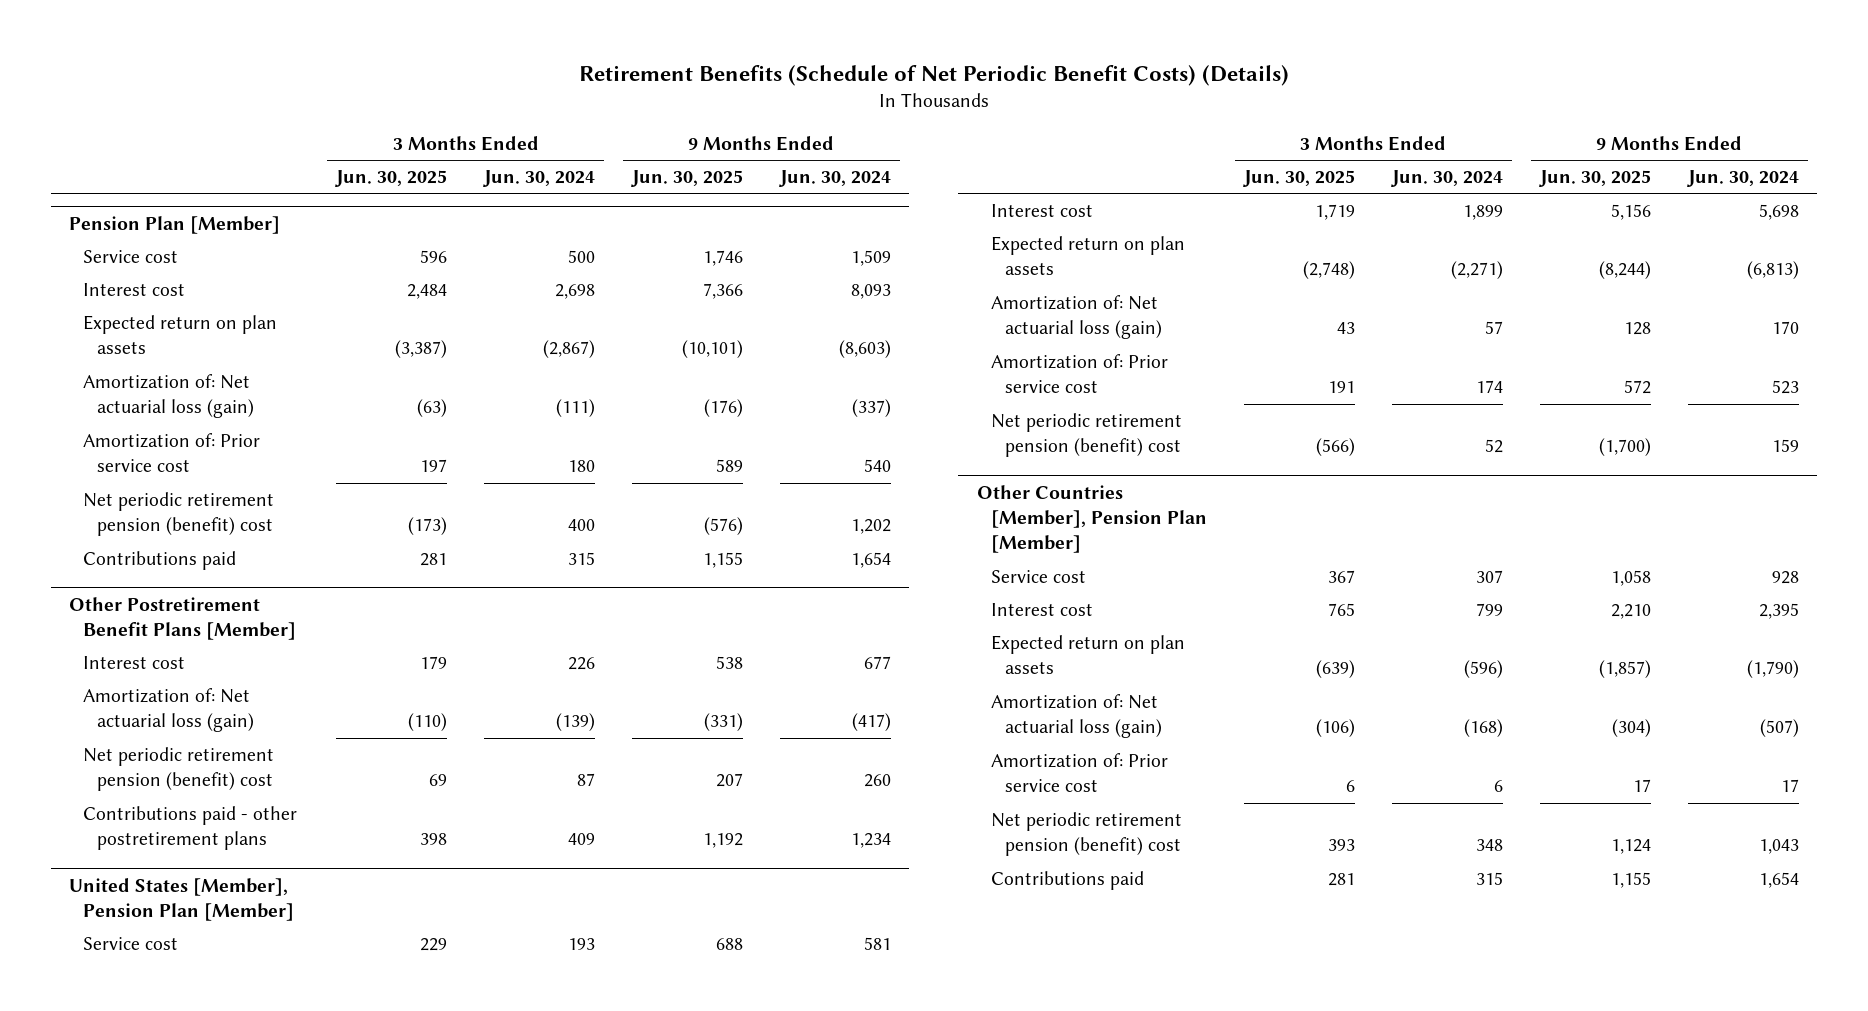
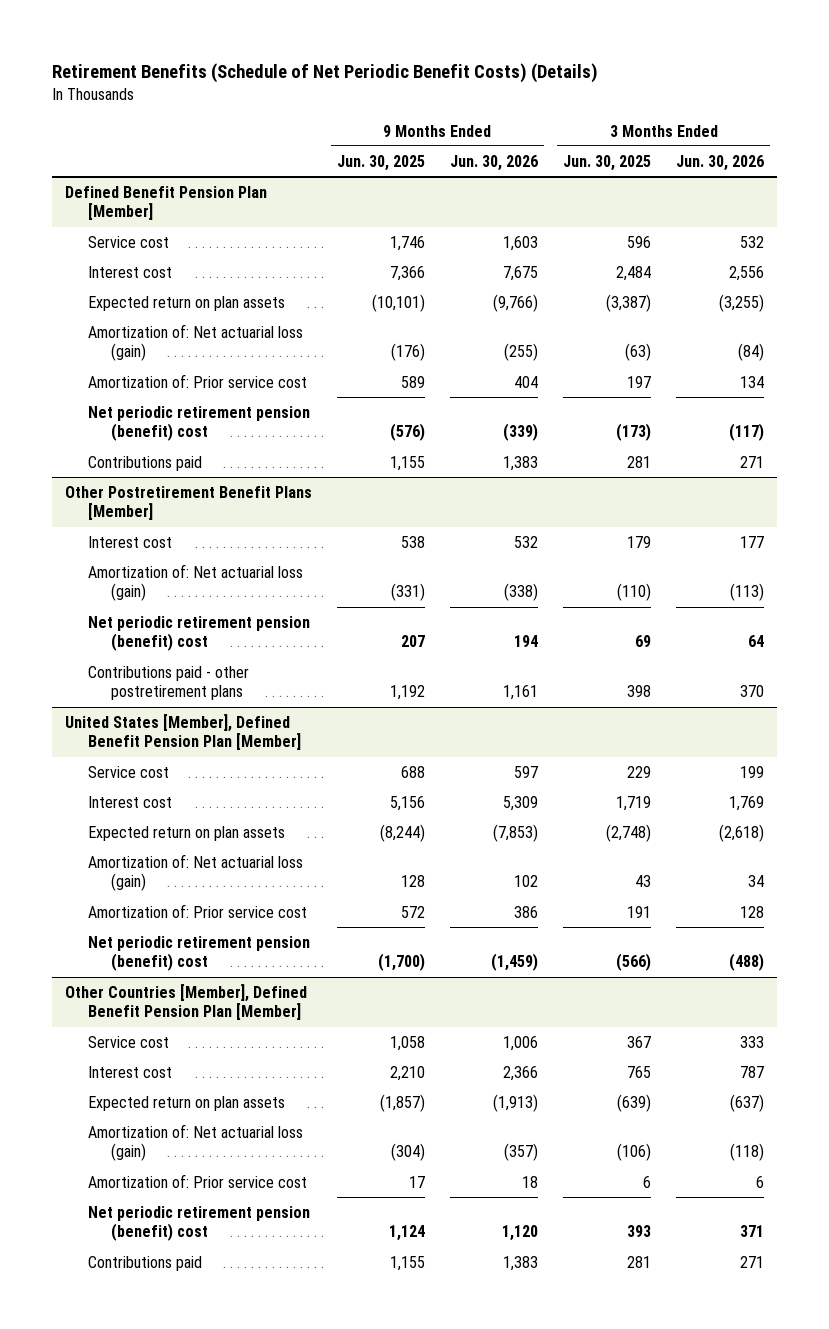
- | 3 Months Ended Jun. 30, 2025 | 3 Months Ended Jun. 30, 2024 | 9 Months Ended Jun. 30, 2025 | 9 Months Ended Jun. 30, 2024
+ | 9 Months Ended Jun. 30, 2025 | 9 Months Ended Jun. 30, 2026 | 3 Months Ended Jun. 30, 2025 | 3 Months Ended Jun. 30, 2026
- Pension Plan [Member]
+ Defined Benefit Pension Plan [Member]
- United States [Member], Pension Plan [Member]
+ United States [Member], Defined Benefit Pension Plan [Member]
- Other Countries [Member], Pension Plan [Member]
+ Other Countries [Member], Defined Benefit Pension Plan [Member]

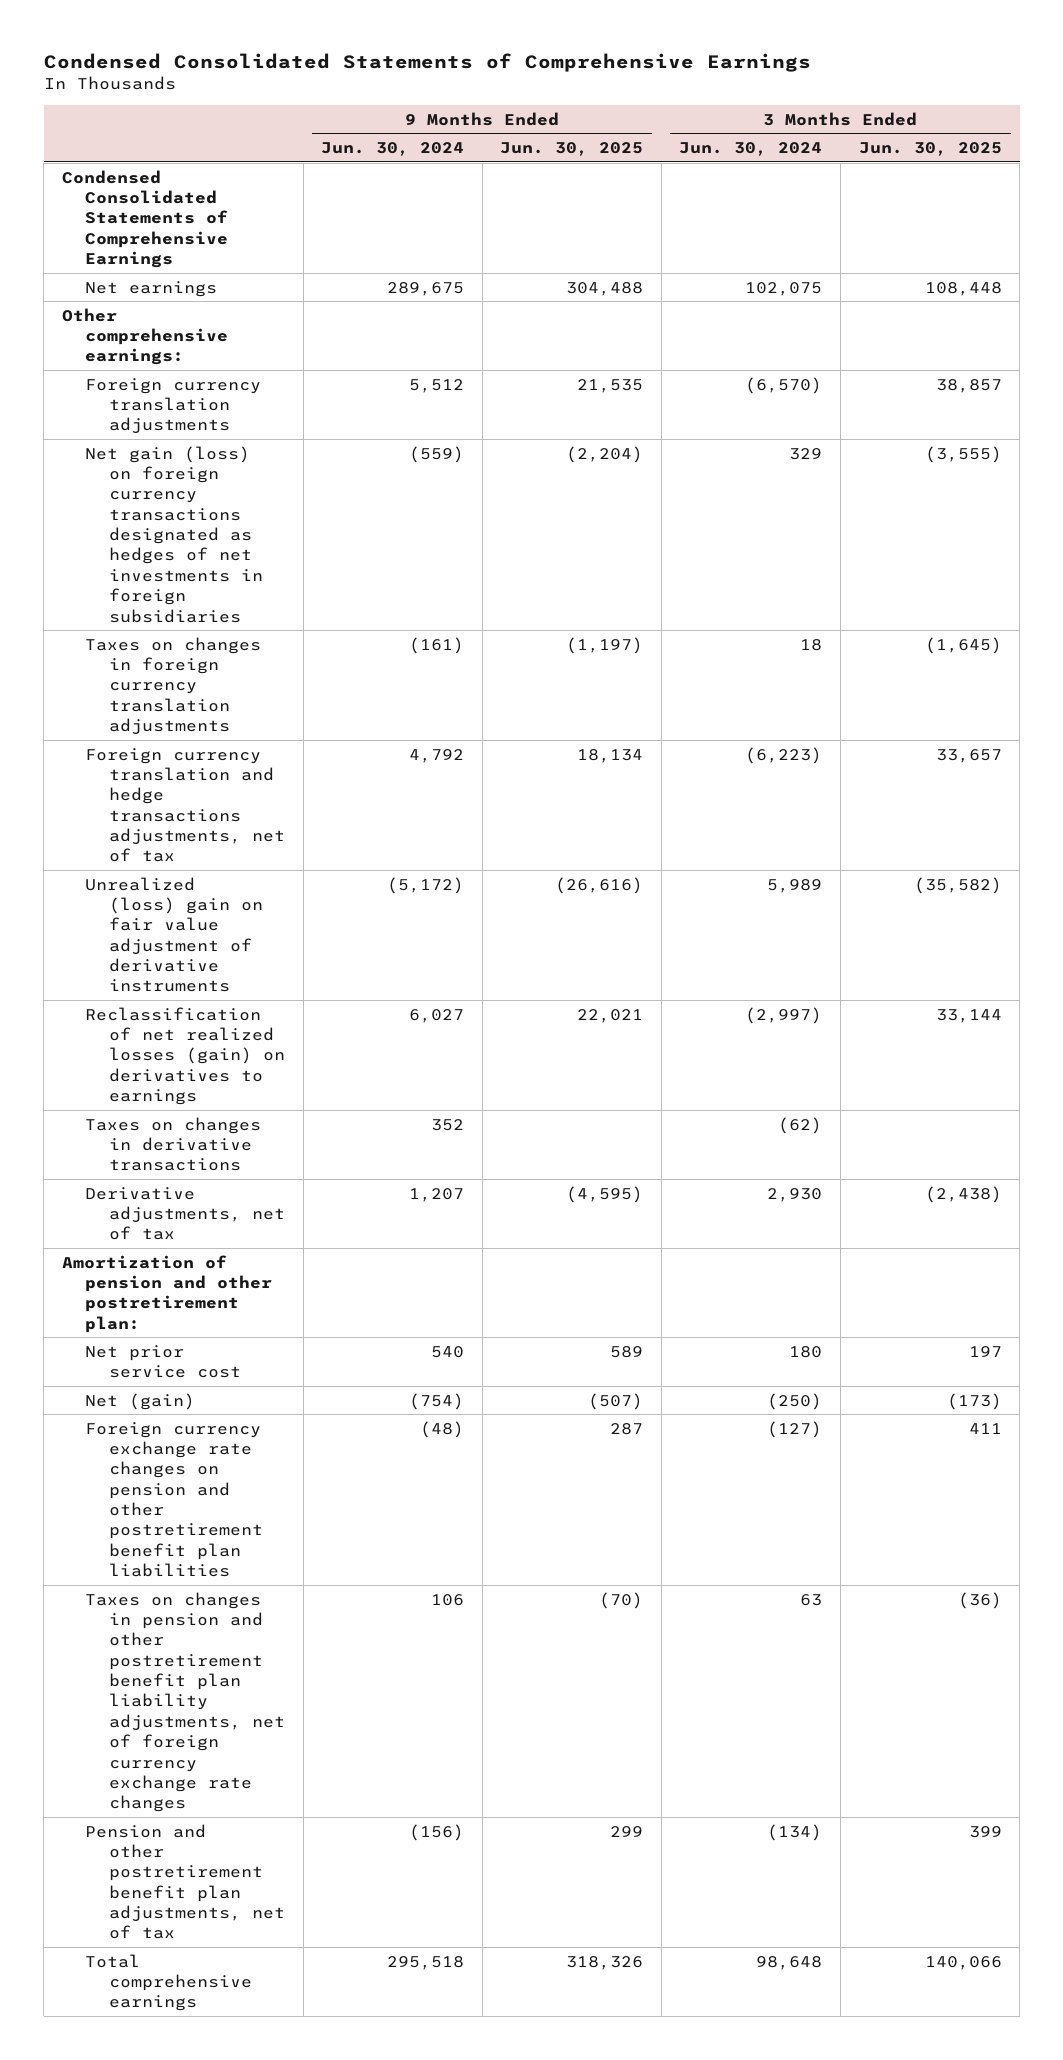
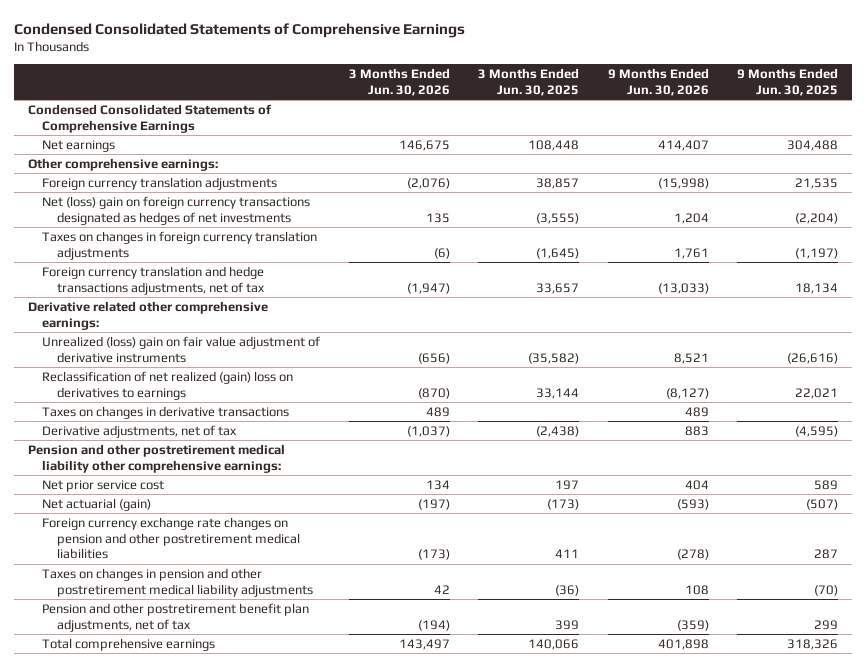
- | 9 Months Ended Jun. 30, 2024 | 9 Months Ended Jun. 30, 2025 | 3 Months Ended Jun. 30, 2024 | 3 Months Ended Jun. 30, 2025
+ | 3 Months Ended Jun. 30, 2026 | 3 Months Ended Jun. 30, 2025 | 9 Months Ended Jun. 30, 2026 | 9 Months Ended Jun. 30, 2025
- Net gain (loss) on foreign currency transactions designated as hedges of net investments in foreign subsidiaries | (559) | (2,204) | 329 | (3,555)
+ Net (loss) gain on foreign currency transactions designated as hedges of net investments | 135 | (3,555) | 1,204 | (2,204)
+ Derivative related other comprehensive earnings:
- Reclassification of net realized losses (gain) on derivatives to earnings | 6,027 | 22,021 | (2,997) | 33,144
+ Reclassification of net realized (gain) loss on derivatives to earnings | (870) | 33,144 | (8,127) | 22,021
- Amortization of pension and other postretirement plan:
+ Pension and other postretirement medical liability other comprehensive earnings:
- Net (gain) | (754) | (507) | (250) | (173)
- Foreign currency exchange rate changes on pension and other postretirement benefit plan liabilities | (48) | 287 | (127) | 411
- Taxes on changes in pension and other postretirement benefit plan liability adjustments, net of foreign currency exchange rate changes | 106 | (70) | 63 | (36)
+ Net actuarial (gain) | (197) | (173) | (593) | (507)
+ Foreign currency exchange rate changes on pension and other postretirement medical liabilities | (173) | 411 | (278) | 287
+ Taxes on changes in pension and other postretirement medical liability adjustments | 42 | (36) | 108 | (70)

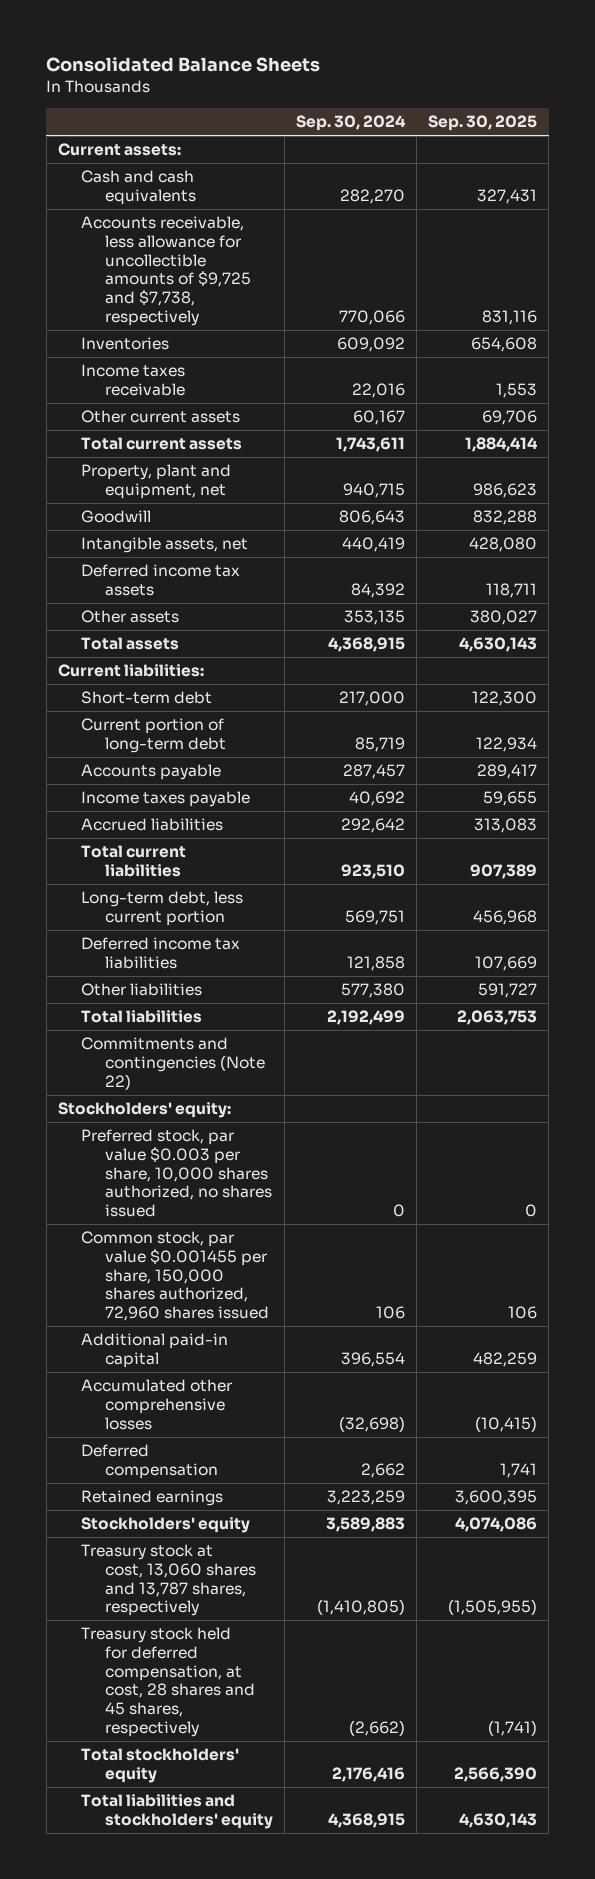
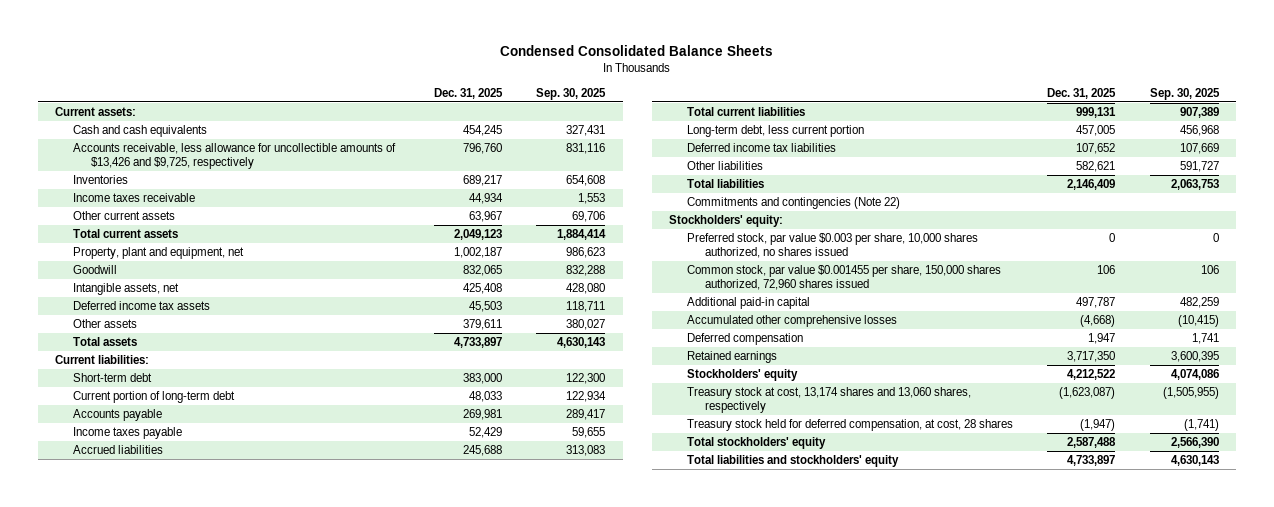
- Consolidated Balance Sheets
+ Condensed Consolidated Balance Sheets
- | Sep. 30, 2024 | Sep. 30, 2025
+ | Dec. 31, 2025 | Sep. 30, 2025
- Accounts receivable, less allowance for uncollectible amounts of $9,725 and $7,738, respectively | 770,066 | 831,116
+ Accounts receivable, less allowance for uncollectible amounts of $13,426 and $9,725, respectively | 796,760 | 831,116
- Treasury stock at cost, 13,060 shares and 13,787 shares, respectively | (1,410,805) | (1,505,955)
- Treasury stock held for deferred compensation, at cost, 28 shares and 45 shares, respectively | (2,662) | (1,741)
+ Treasury stock at cost, 13,174 shares and 13,060 shares, respectively | (1,623,087) | (1,505,955)
+ Treasury stock held for deferred compensation, at cost, 28 shares | (1,947) | (1,741)

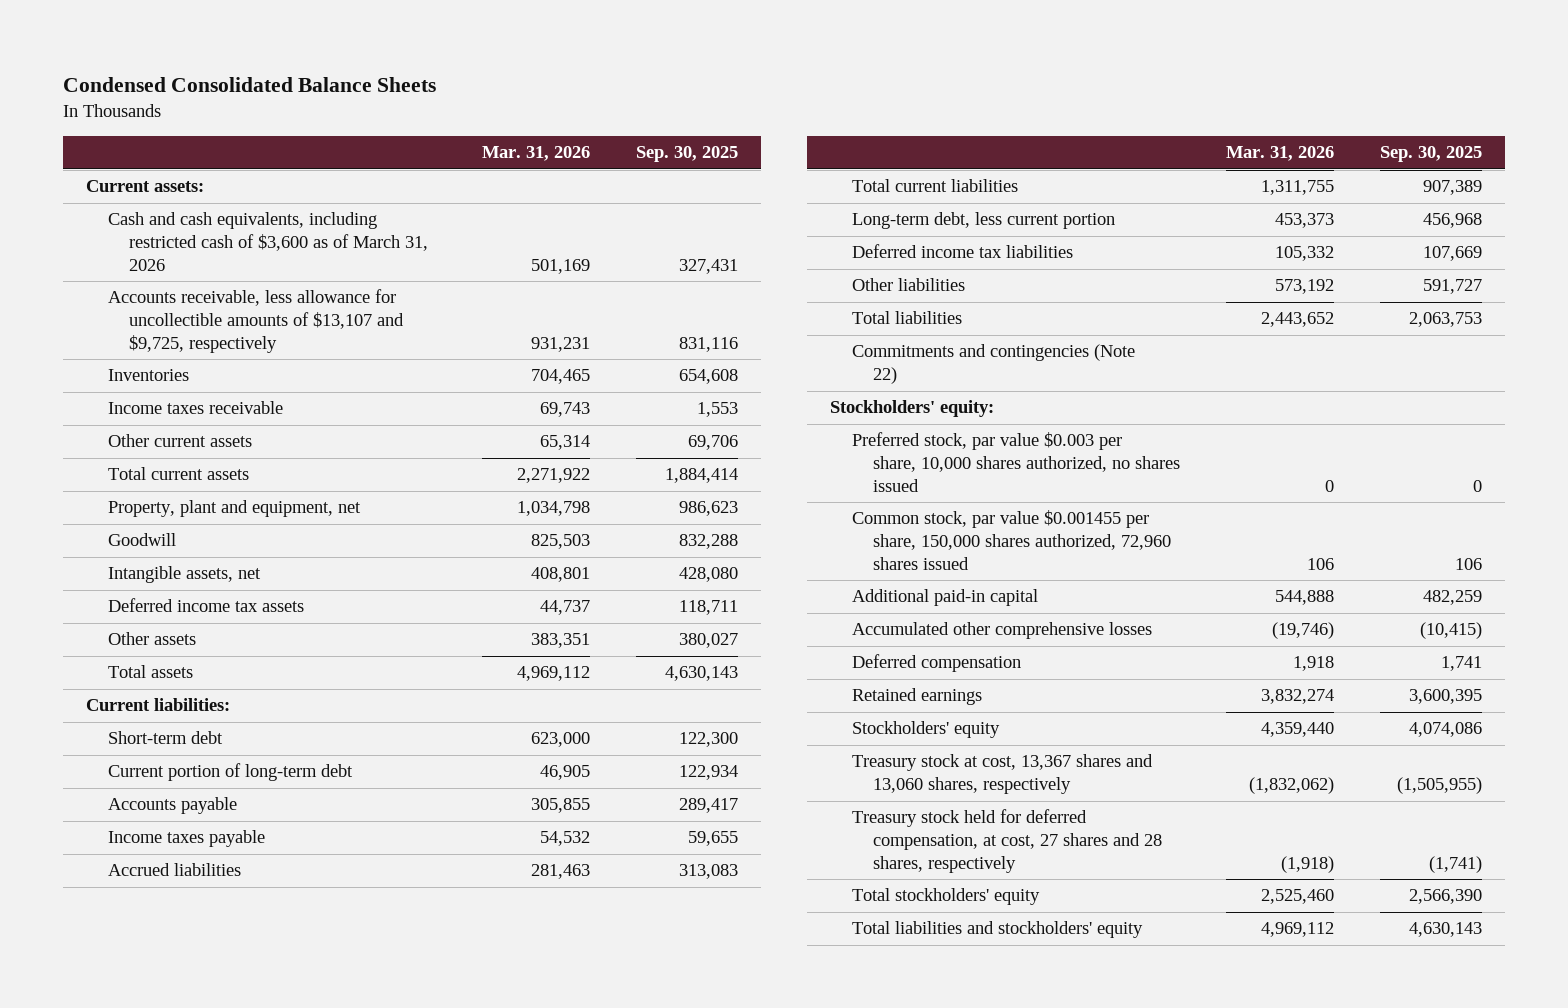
- | Dec. 31, 2025 | Sep. 30, 2025
+ | Mar. 31, 2026 | Sep. 30, 2025
- Cash and cash equivalents | 454,245 | 327,431
- Accounts receivable, less allowance for uncollectible amounts of $13,426 and $9,725, respectively | 796,760 | 831,116
+ Cash and cash equivalents, including restricted cash of $3,600 as of March 31, 2026 | 501,169 | 327,431
+ Accounts receivable, less allowance for uncollectible amounts of $13,107 and $9,725, respectively | 931,231 | 831,116
- Treasury stock at cost, 13,174 shares and 13,060 shares, respectively | (1,623,087) | (1,505,955)
- Treasury stock held for deferred compensation, at cost, 28 shares | (1,947) | (1,741)
+ Treasury stock at cost, 13,367 shares and 13,060 shares, respectively | (1,832,062) | (1,505,955)
+ Treasury stock held for deferred compensation, at cost, 27 shares and 28 shares, respectively | (1,918) | (1,741)

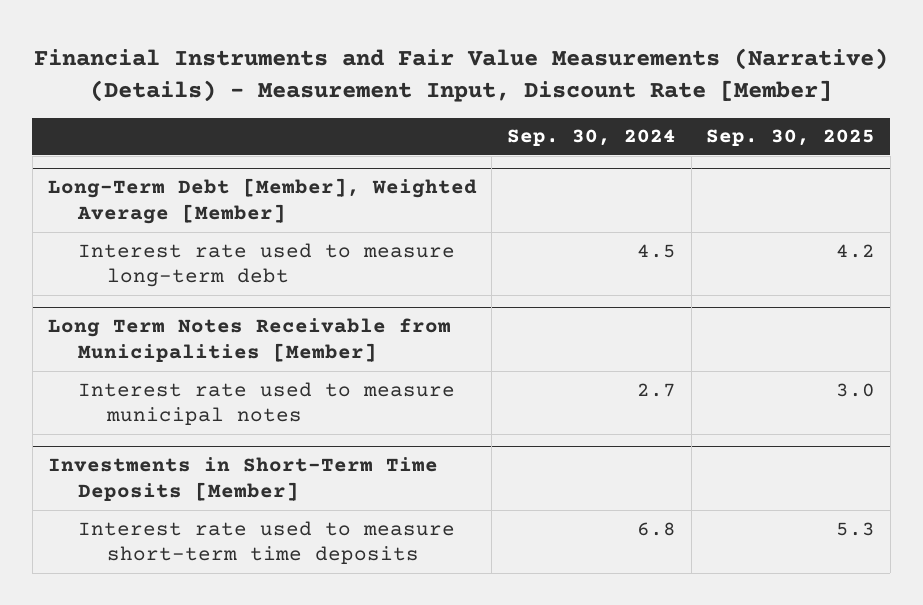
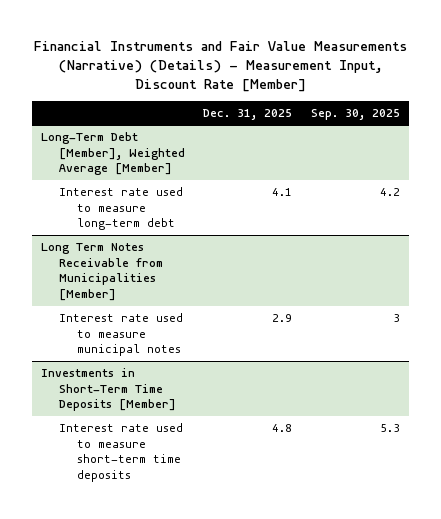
- | Sep. 30, 2024 | Sep. 30, 2025
+ | Dec. 31, 2025 | Sep. 30, 2025
@ Long Term Notes Receivable from Municipalities [Member]
- Interest rate used to measure municipal notes | 2.7 | 3.0
+ Interest rate used to measure municipal notes | 2.9 | 3

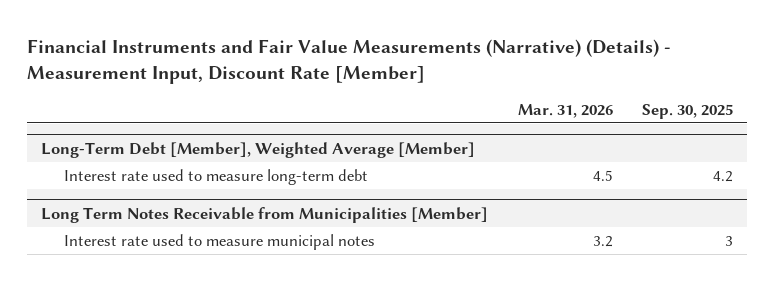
- | Dec. 31, 2025 | Sep. 30, 2025
+ | Mar. 31, 2026 | Sep. 30, 2025
- Investments in Short-Term Time Deposits [Member]
- Interest rate used to measure short-term time deposits | 4.8 | 5.3

